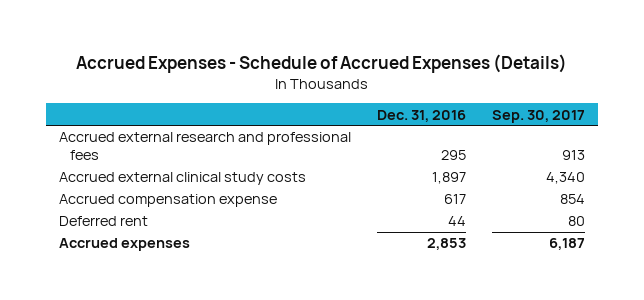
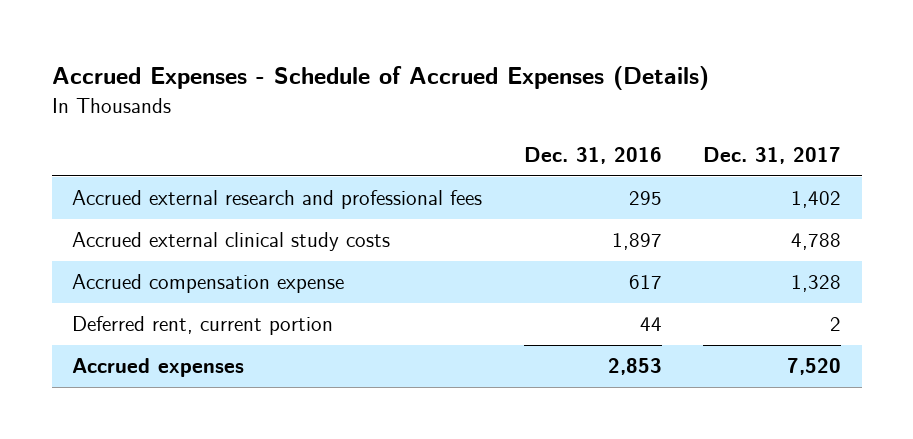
- | Dec. 31, 2016 | Sep. 30, 2017
+ | Dec. 31, 2016 | Dec. 31, 2017
- Deferred rent | 44 | 80
+ Deferred rent, current portion | 44 | 2

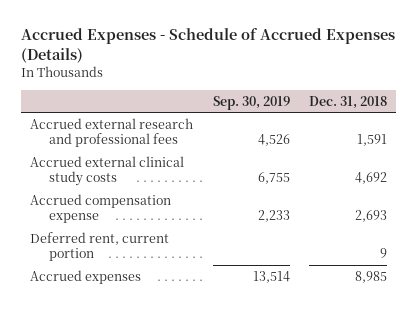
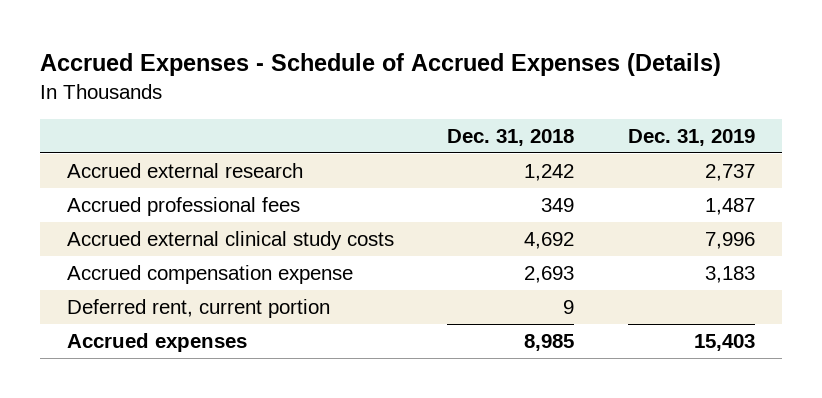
- | Sep. 30, 2019 | Dec. 31, 2018
+ | Dec. 31, 2018 | Dec. 31, 2019
- Accrued external research and professional fees | 4,526 | 1,591
+ Accrued external research | 1,242 | 2,737
+ Accrued professional fees | 349 | 1,487

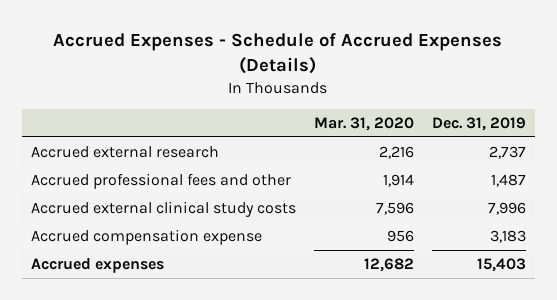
- | Dec. 31, 2018 | Dec. 31, 2019
+ | Mar. 31, 2020 | Dec. 31, 2019
- Accrued professional fees | 349 | 1,487
+ Accrued professional fees and other | 1,914 | 1,487
- Deferred rent, current portion | 9 |

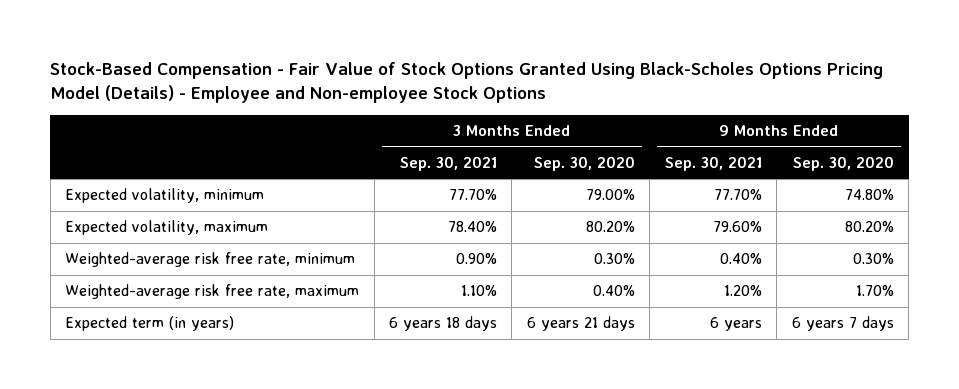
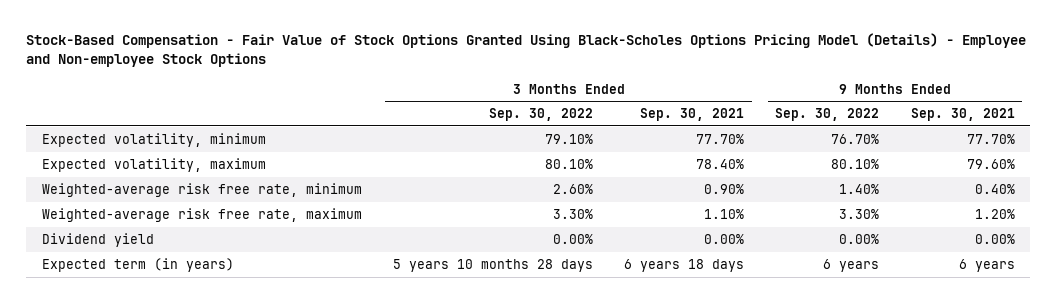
- | 3 Months Ended Sep. 30, 2021 | 3 Months Ended Sep. 30, 2020 | 9 Months Ended Sep. 30, 2021 | 9 Months Ended Sep. 30, 2020
+ | 3 Months Ended Sep. 30, 2022 | 3 Months Ended Sep. 30, 2021 | 9 Months Ended Sep. 30, 2022 | 9 Months Ended Sep. 30, 2021
+ Dividend yield | 0.00% | 0.00% | 0.00% | 0.00%

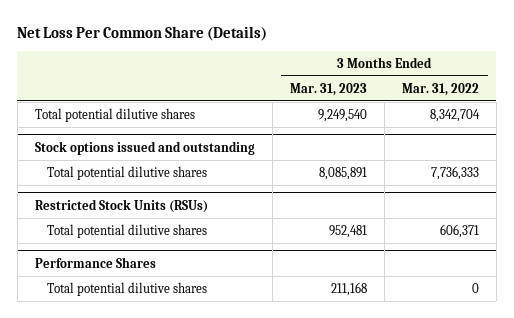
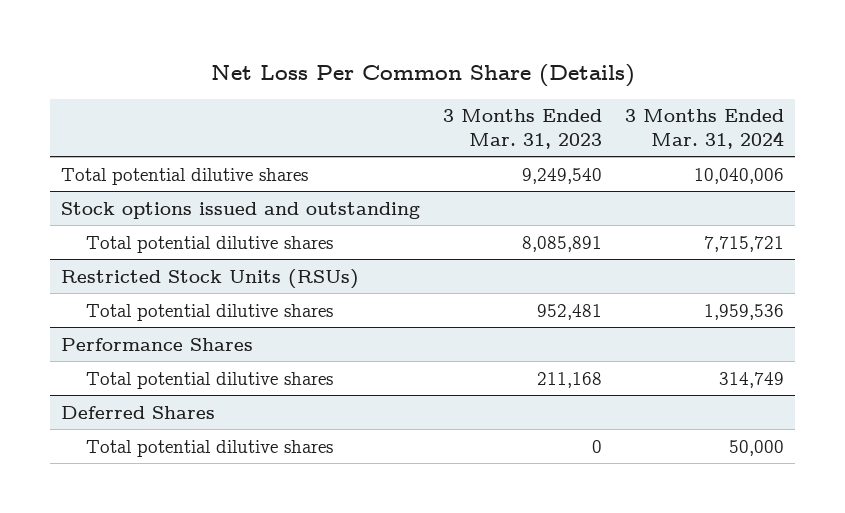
- | 3 Months Ended Mar. 31, 2023 | 3 Months Ended Mar. 31, 2022
+ | 3 Months Ended Mar. 31, 2023 | 3 Months Ended Mar. 31, 2024
+ Deferred Shares
+ Total potential dilutive shares | 0 | 50,000

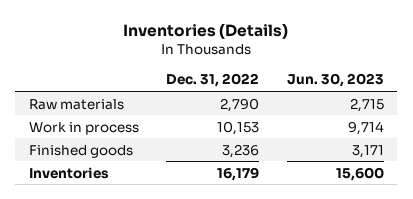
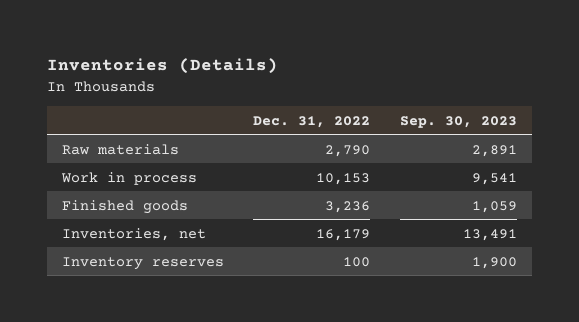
- | Dec. 31, 2022 | Jun. 30, 2023
+ | Dec. 31, 2022 | Sep. 30, 2023
- Inventories | 16,179 | 15,600
+ Inventories, net | 16,179 | 13,491
+ Inventory reserves | 100 | 1,900

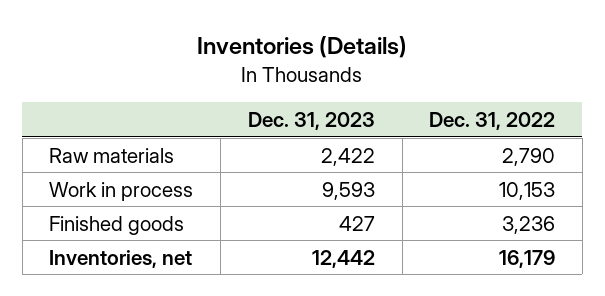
- | Dec. 31, 2022 | Sep. 30, 2023
+ | Dec. 31, 2023 | Dec. 31, 2022
- Inventory reserves | 100 | 1,900

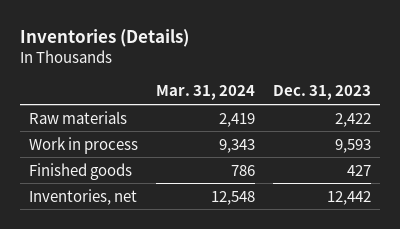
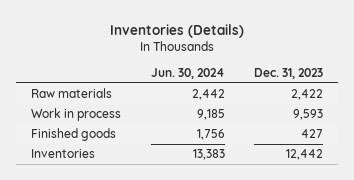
- | Mar. 31, 2024 | Dec. 31, 2023
+ | Jun. 30, 2024 | Dec. 31, 2023
- Inventories, net | 12,548 | 12,442
+ Inventories | 13,383 | 12,442

